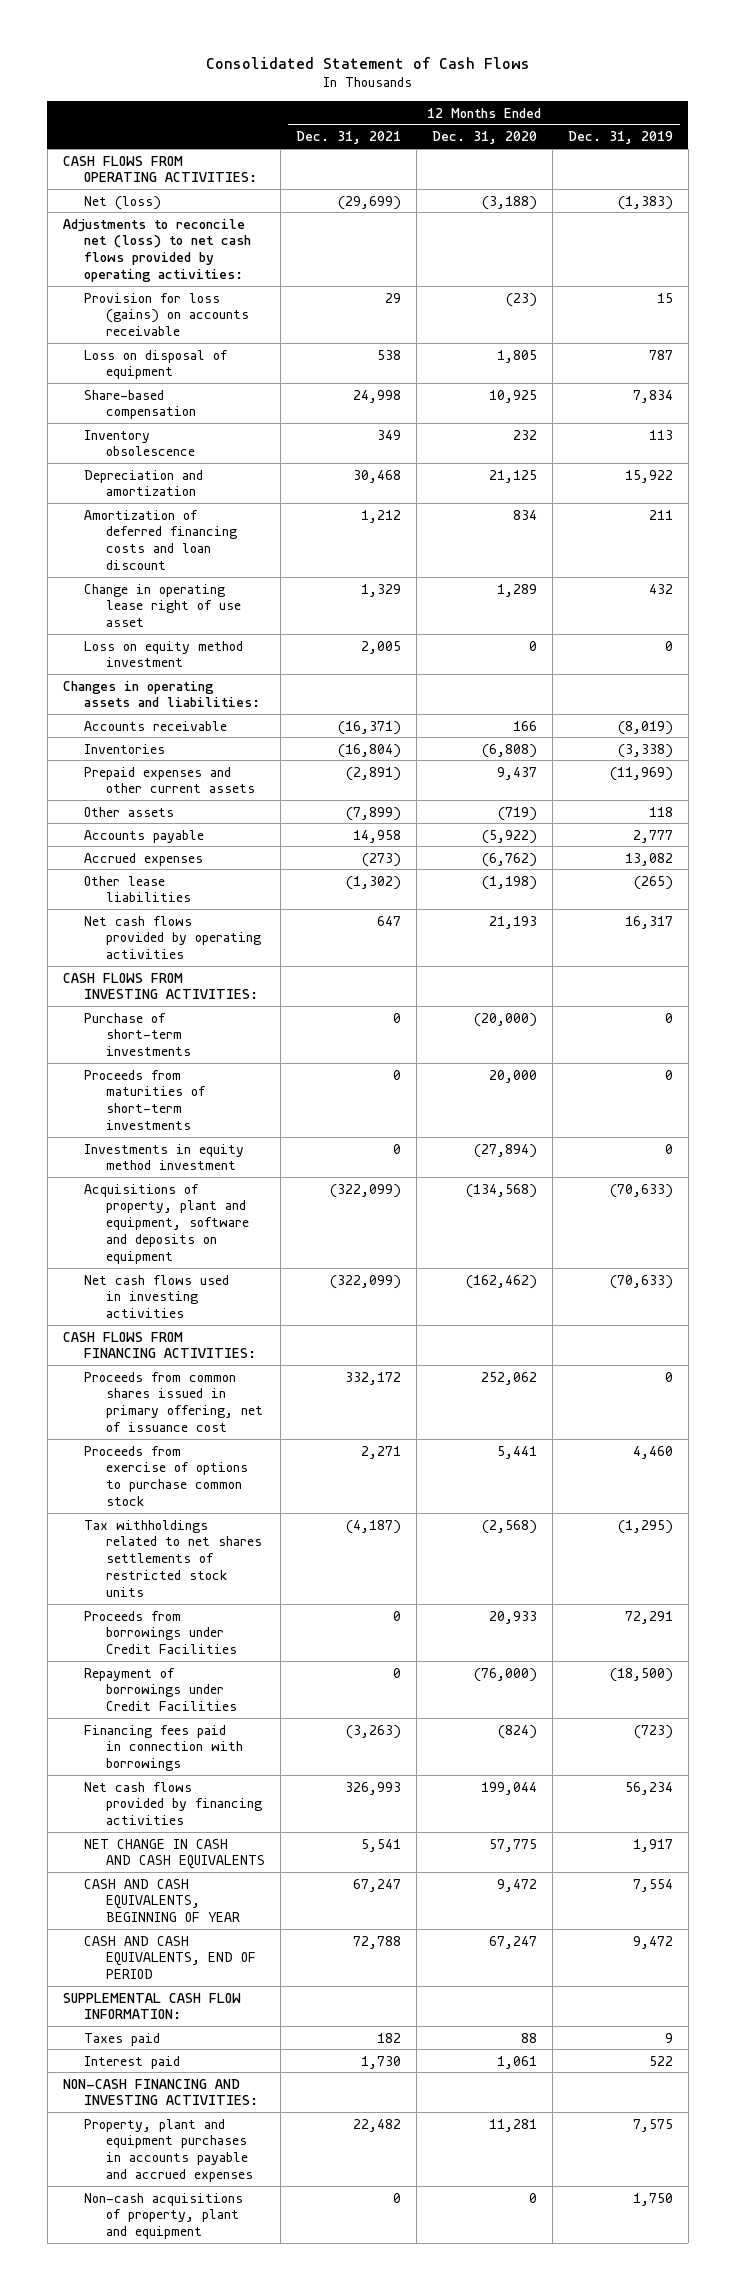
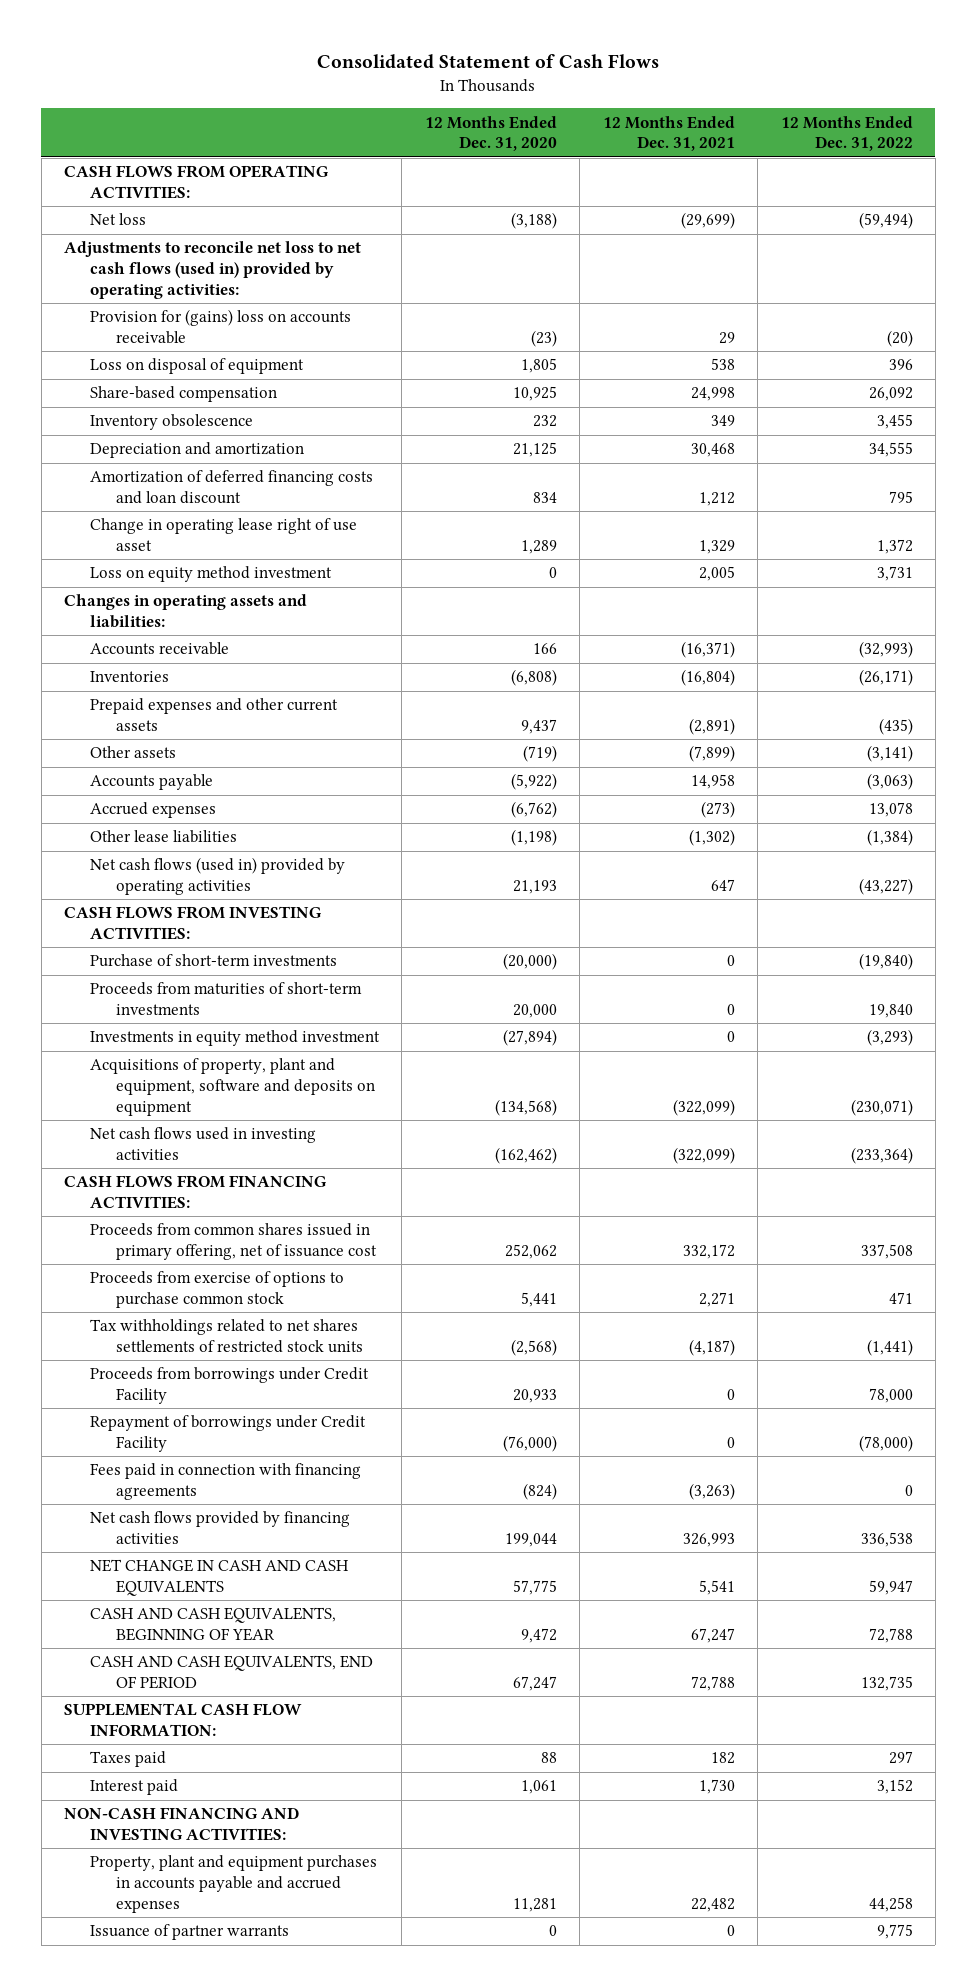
- | 12 Months Ended Dec. 31, 2021 | 12 Months Ended Dec. 31, 2020 | 12 Months Ended Dec. 31, 2019
+ | 12 Months Ended Dec. 31, 2020 | 12 Months Ended Dec. 31, 2021 | 12 Months Ended Dec. 31, 2022
- Net (loss) | (29,699) | (3,188) | (1,383)
- Adjustments to reconcile net (loss) to net cash flows provided by operating activities:
- Provision for loss (gains) on accounts receivable | 29 | (23) | 15
+ Net loss | (3,188) | (29,699) | (59,494)
+ Adjustments to reconcile net loss to net cash flows (used in) provided by operating activities:
+ Provision for (gains) loss on accounts receivable | (23) | 29 | (20)
- Net cash flows provided by operating activities | 647 | 21,193 | 16,317
+ Net cash flows (used in) provided by operating activities | 21,193 | 647 | (43,227)
- Proceeds from borrowings under Credit Facilities | 0 | 20,933 | 72,291
- Repayment of borrowings under Credit Facilities | 0 | (76,000) | (18,500)
- Financing fees paid in connection with borrowings | (3,263) | (824) | (723)
+ Proceeds from borrowings under Credit Facility | 20,933 | 0 | 78,000
+ Repayment of borrowings under Credit Facility | (76,000) | 0 | (78,000)
+ Fees paid in connection with financing agreements | (824) | (3,263) | 0
- Non-cash acquisitions of property, plant and equipment | 0 | 0 | 1,750
+ Issuance of partner warrants | 0 | 0 | 9,775

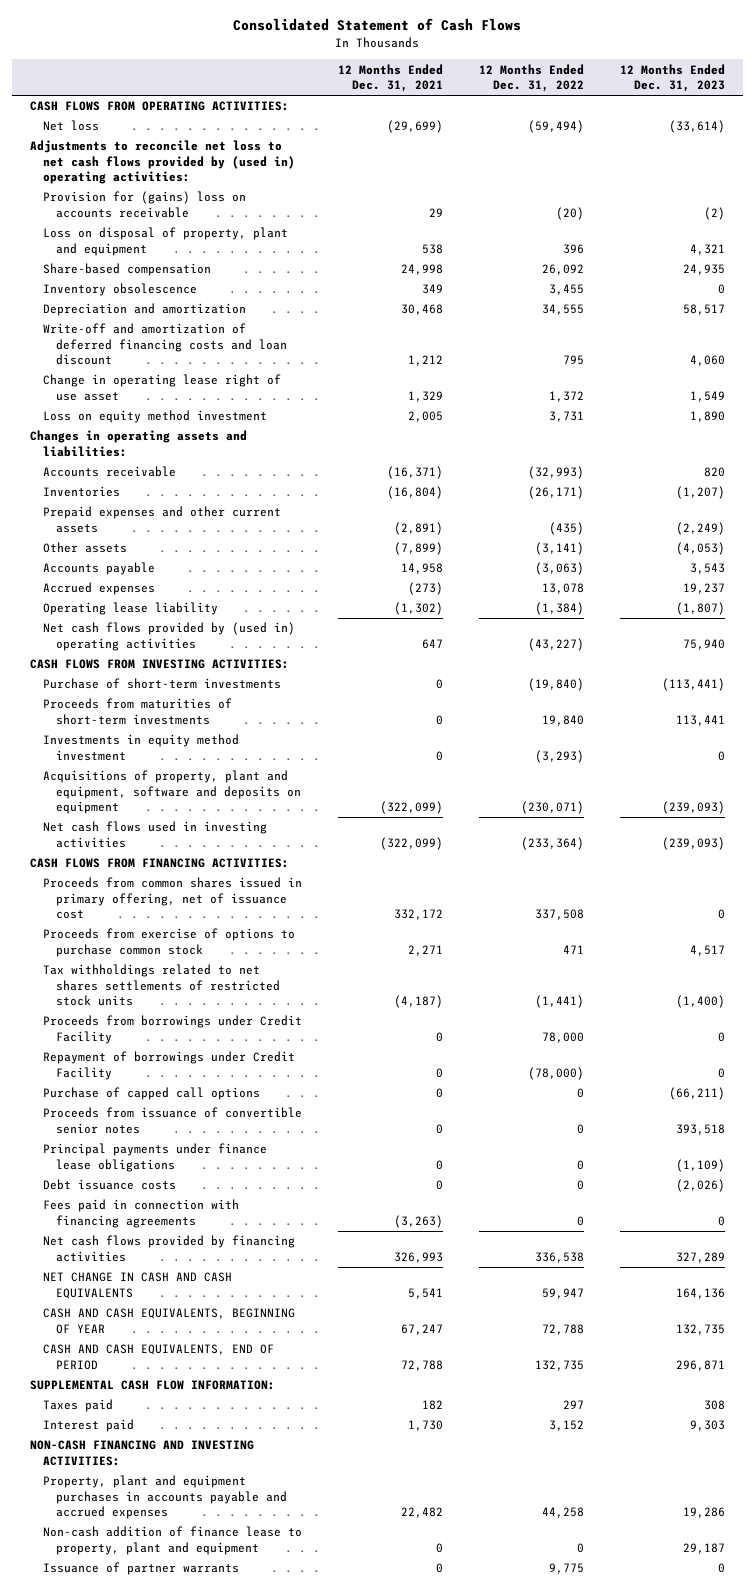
- | 12 Months Ended Dec. 31, 2020 | 12 Months Ended Dec. 31, 2021 | 12 Months Ended Dec. 31, 2022
+ | 12 Months Ended Dec. 31, 2021 | 12 Months Ended Dec. 31, 2022 | 12 Months Ended Dec. 31, 2023
- Adjustments to reconcile net loss to net cash flows (used in) provided by operating activities:
+ Adjustments to reconcile net loss to net cash flows provided by (used in) operating activities:
- Loss on disposal of equipment | 1,805 | 538 | 396
+ Loss on disposal of property, plant and equipment | 538 | 396 | 4,321
- Amortization of deferred financing costs and loan discount | 834 | 1,212 | 795
+ Write-off and amortization of deferred financing costs and loan discount | 1,212 | 795 | 4,060
- Other lease liabilities | (1,198) | (1,302) | (1,384)
- Net cash flows (used in) provided by operating activities | 21,193 | 647 | (43,227)
+ Operating lease liability | (1,302) | (1,384) | (1,807)
+ Net cash flows provided by (used in) operating activities | 647 | (43,227) | 75,940
+ Purchase of capped call options | 0 | 0 | (66,211)
+ Proceeds from issuance of convertible senior notes | 0 | 0 | 393,518
+ Principal payments under finance lease obligations | 0 | 0 | (1,109)
+ Debt issuance costs | 0 | 0 | (2,026)
+ Non-cash addition of finance lease to property, plant and equipment | 0 | 0 | 29,187

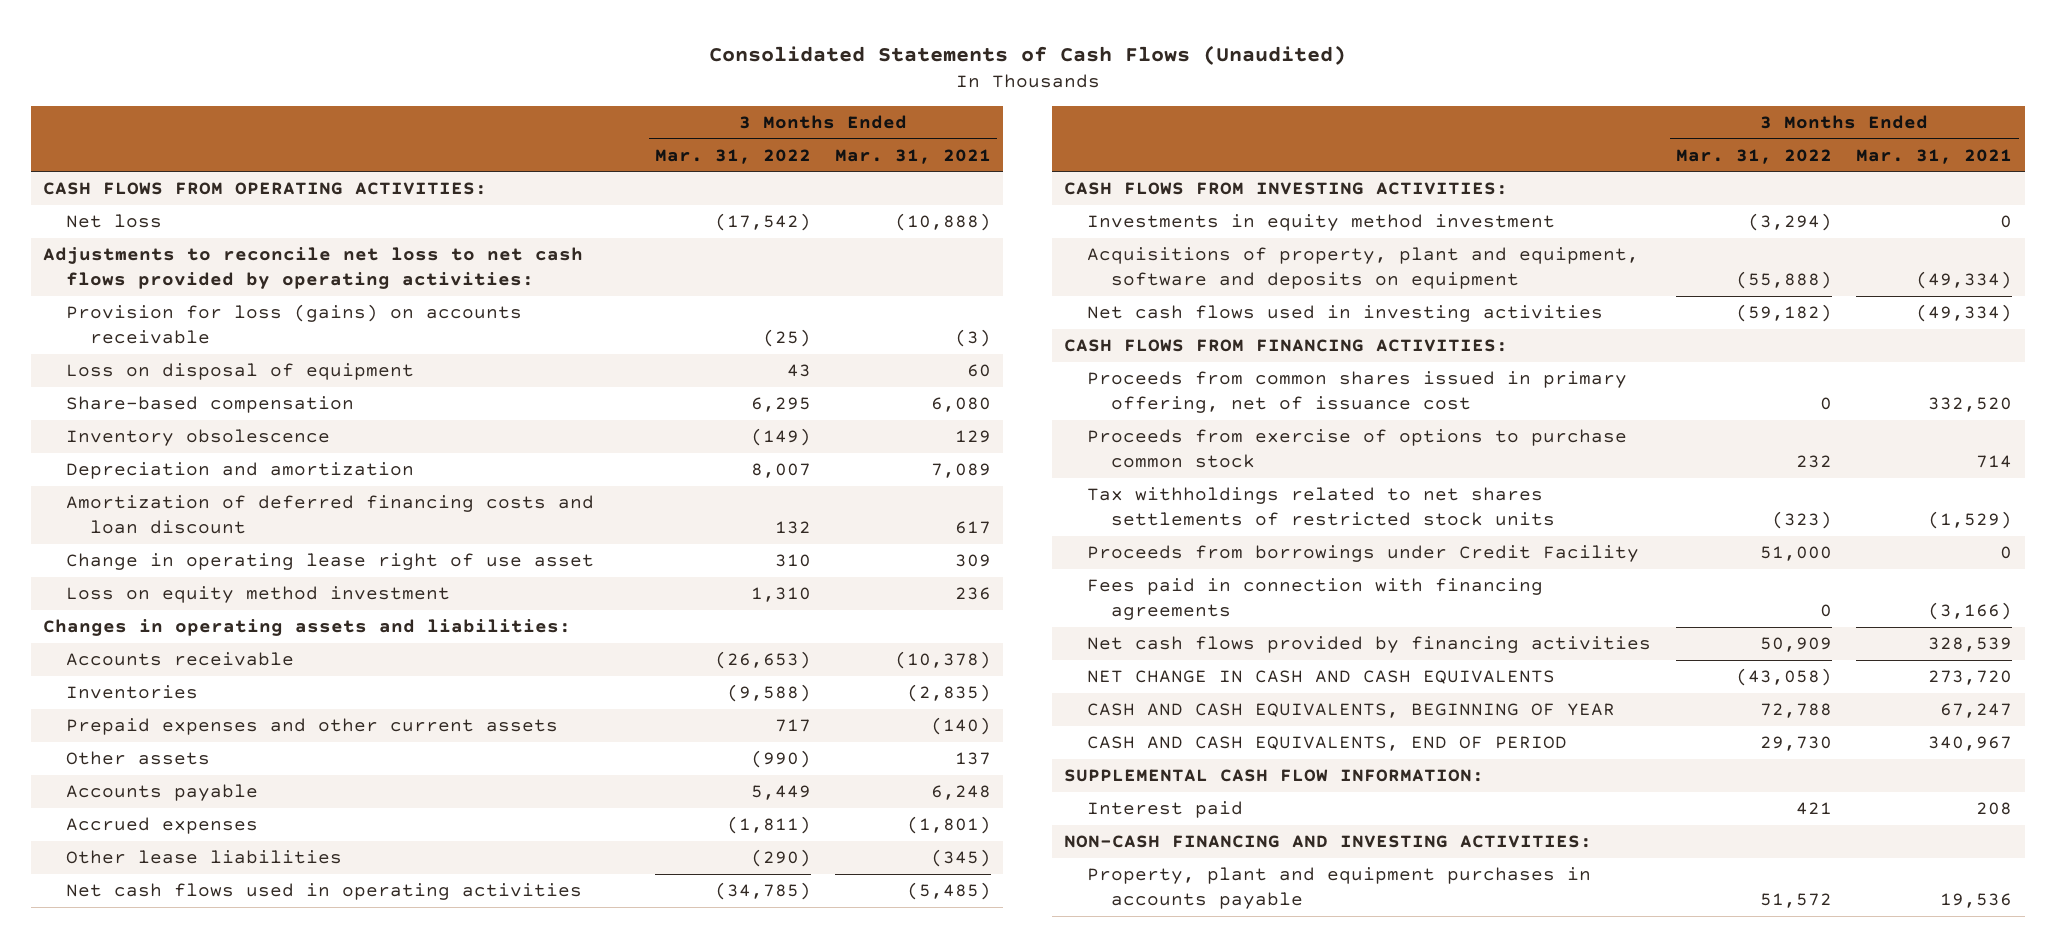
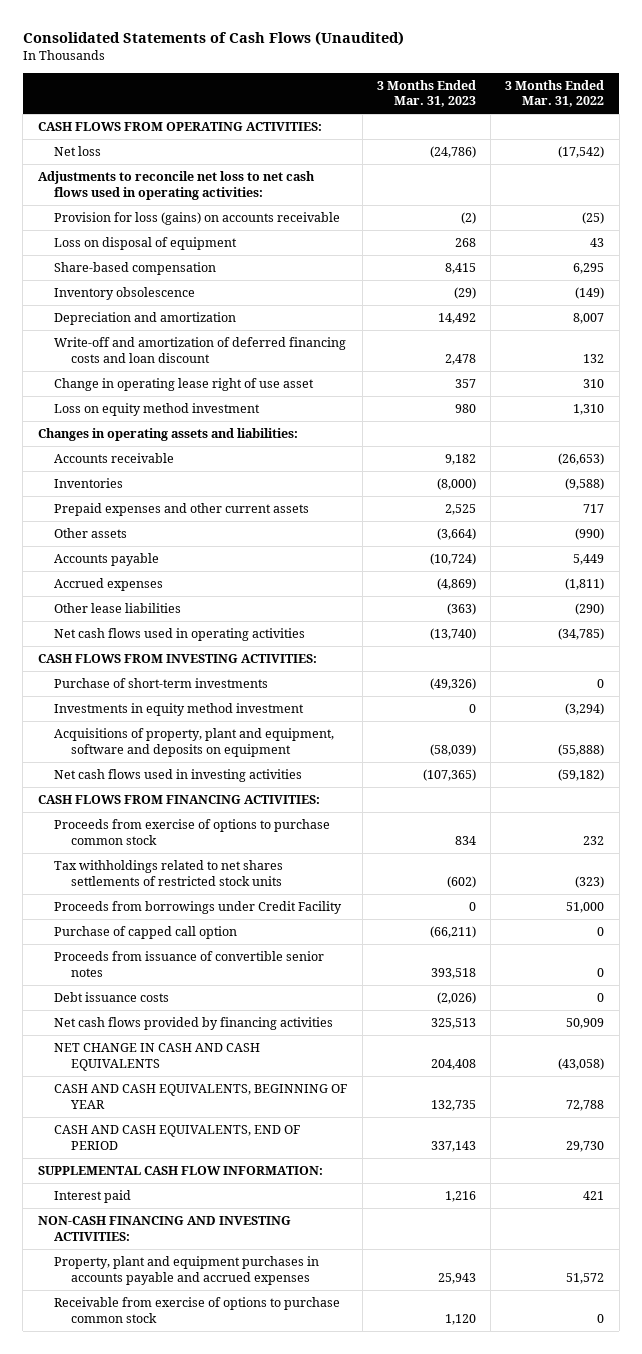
- | 3 Months Ended Mar. 31, 2022 | 3 Months Ended Mar. 31, 2021
+ | 3 Months Ended Mar. 31, 2023 | 3 Months Ended Mar. 31, 2022
- Adjustments to reconcile net loss to net cash flows provided by operating activities:
+ Adjustments to reconcile net loss to net cash flows used in operating activities:
- Amortization of deferred financing costs and loan discount | 132 | 617
+ Write-off and amortization of deferred financing costs and loan discount | 2,478 | 132
+ Purchase of short-term investments | (49,326) | 0
- Proceeds from common shares issued in primary offering, net of issuance cost | 0 | 332,520
- Fees paid in connection with financing agreements | 0 | (3,166)
+ Purchase of capped call option | (66,211) | 0
+ Proceeds from issuance of convertible senior notes | 393,518 | 0
+ Debt issuance costs | (2,026) | 0
- Property, plant and equipment purchases in accounts payable | 51,572 | 19,536
+ Property, plant and equipment purchases in accounts payable and accrued expenses | 25,943 | 51,572
+ Receivable from exercise of options to purchase common stock | 1,120 | 0

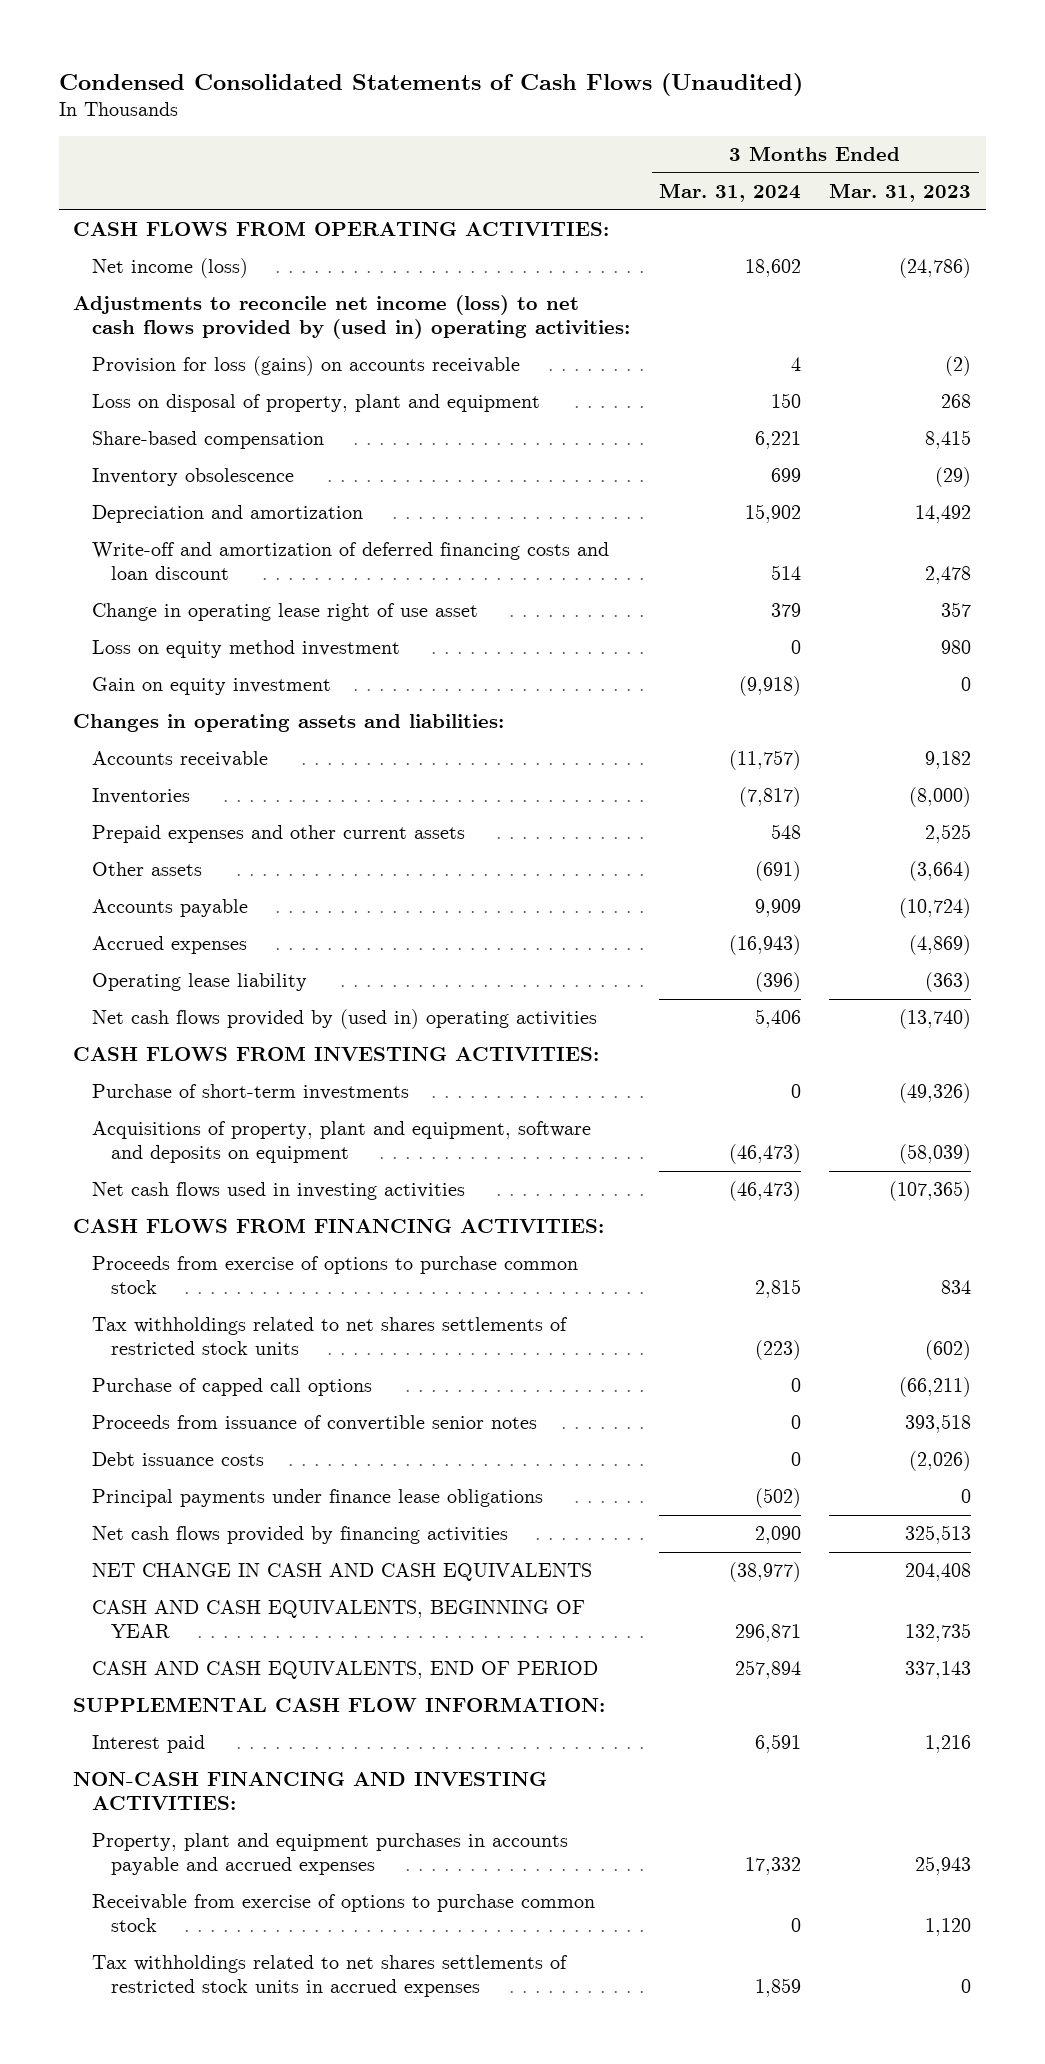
- Consolidated Statements of Cash Flows (Unaudited)
+ Condensed Consolidated Statements of Cash Flows (Unaudited)
- | 3 Months Ended Mar. 31, 2023 | 3 Months Ended Mar. 31, 2022
+ | 3 Months Ended Mar. 31, 2024 | 3 Months Ended Mar. 31, 2023
- Net loss | (24,786) | (17,542)
- Adjustments to reconcile net loss to net cash flows used in operating activities:
+ Net income (loss) | 18,602 | (24,786)
+ Adjustments to reconcile net income (loss) to net cash flows provided by (used in) operating activities:
- Loss on disposal of equipment | 268 | 43
+ Loss on disposal of property, plant and equipment | 150 | 268
+ Gain on equity investment | (9,918) | 0
- Other lease liabilities | (363) | (290)
- Net cash flows used in operating activities | (13,740) | (34,785)
+ Operating lease liability | (396) | (363)
+ Net cash flows provided by (used in) operating activities | 5,406 | (13,740)
- Investments in equity method investment | 0 | (3,294)
- Proceeds from borrowings under Credit Facility | 0 | 51,000
- Purchase of capped call option | (66,211) | 0
+ Purchase of capped call options | 0 | (66,211)
+ Principal payments under finance lease obligations | (502) | 0
+ Tax withholdings related to net shares settlements of restricted stock units in accrued expenses | 1,859 | 0

